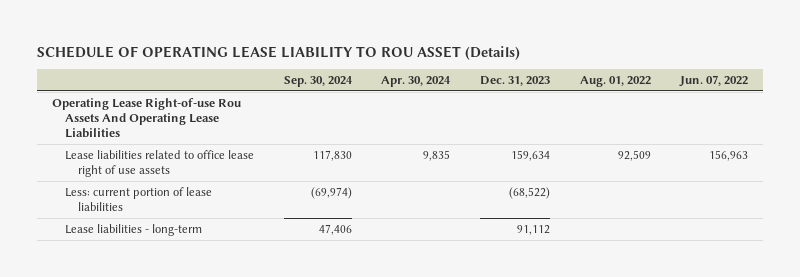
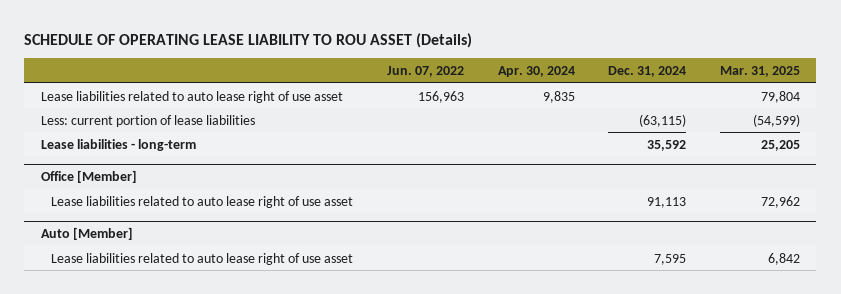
- | Sep. 30, 2024 | Apr. 30, 2024 | Dec. 31, 2023 | Aug. 01, 2022 | Jun. 07, 2022
+ | Jun. 07, 2022 | Apr. 30, 2024 | Dec. 31, 2024 | Mar. 31, 2025
- Operating Lease Right-of-use Rou Assets And Operating Lease Liabilities
- Lease liabilities related to office lease right of use assets | 117,830 | 9,835 | 159,634 | 92,509 | 156,963
+ Lease liabilities related to auto lease right of use asset | 156,963 | 9,835 | | 79,804
+ Office [Member]
+ Lease liabilities related to auto lease right of use asset | | | 91,113 | 72,962
+ Auto [Member]
+ Lease liabilities related to auto lease right of use asset | | | 7,595 | 6,842

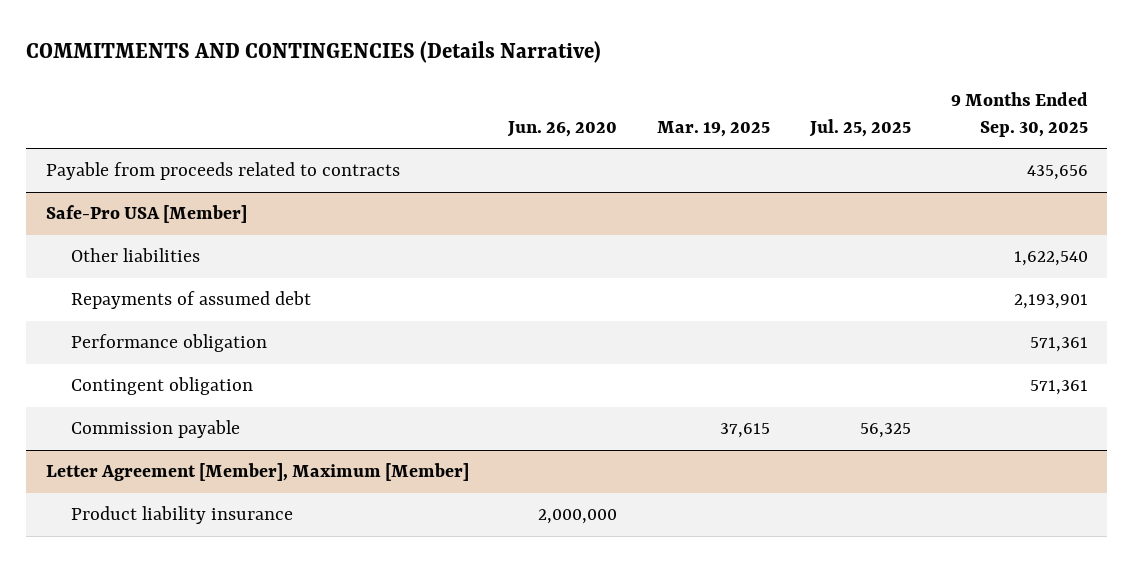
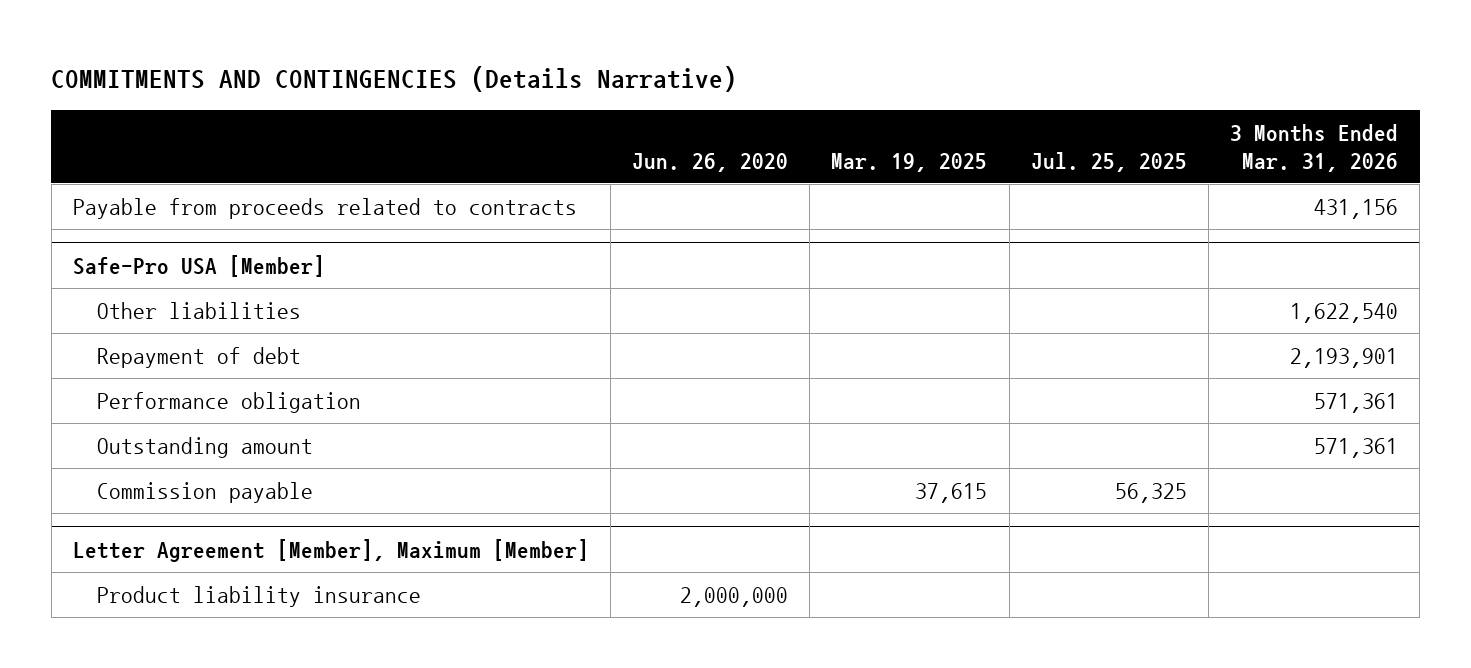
- | Jun. 26, 2020 | Mar. 19, 2025 | Jul. 25, 2025 | 9 Months Ended Sep. 30, 2025
+ | Jun. 26, 2020 | Mar. 19, 2025 | Jul. 25, 2025 | 3 Months Ended Mar. 31, 2026
@ Safe-Pro USA [Member]
- Repayments of assumed debt | | | | 2,193,901
+ Repayment of debt | | | | 2,193,901
- Contingent obligation | | | | 571,361
+ Outstanding amount | | | | 571,361

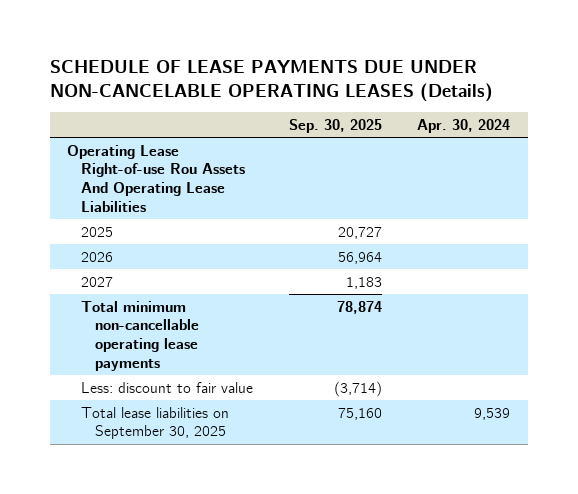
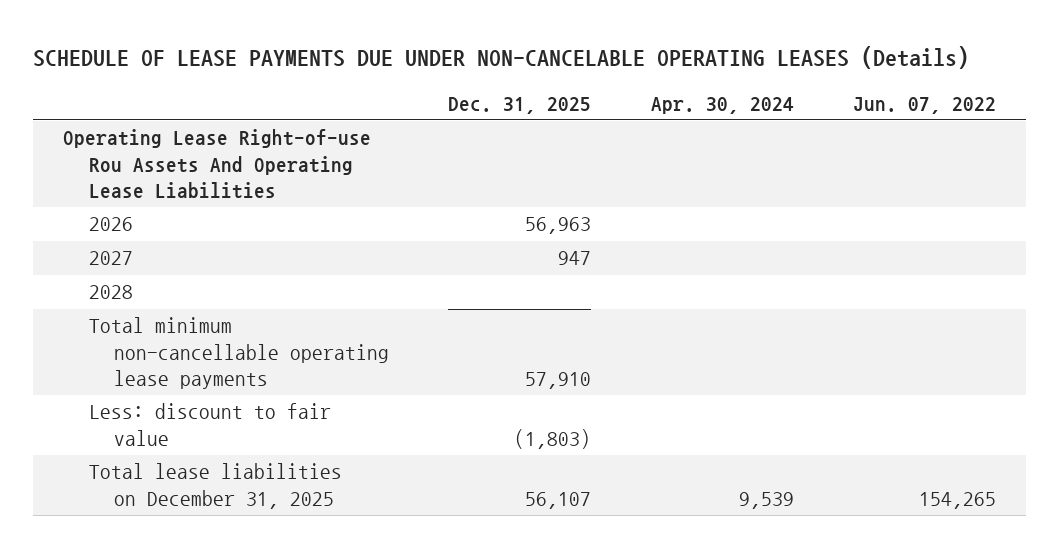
- | Sep. 30, 2025 | Apr. 30, 2024
+ | Dec. 31, 2025 | Apr. 30, 2024 | Jun. 07, 2022
- 2025 | 20,727 |
+ 2028
- Total lease liabilities on September 30, 2025 | 75,160 | 9,539
+ Total lease liabilities on December 31, 2025 | 56,107 | 9,539 | 154,265

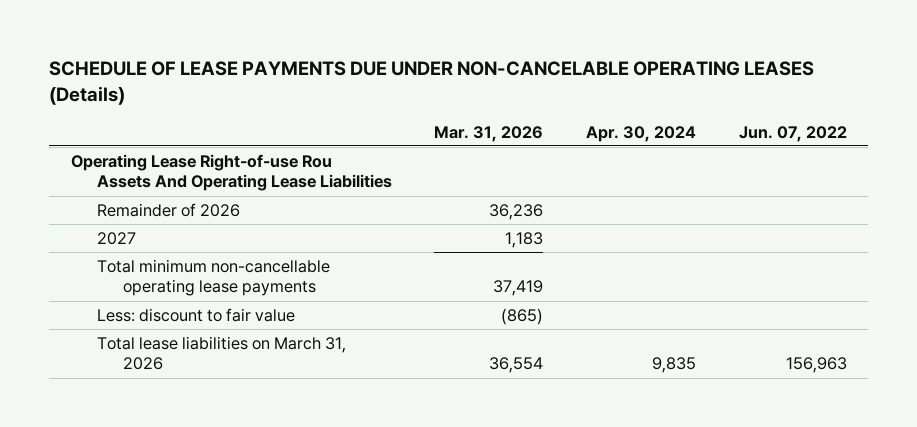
- | Dec. 31, 2025 | Apr. 30, 2024 | Jun. 07, 2022
+ | Mar. 31, 2026 | Apr. 30, 2024 | Jun. 07, 2022
- 2026 | 56,963 | |
+ Remainder of 2026 | 36,236 | |
- 2028
- Total lease liabilities on December 31, 2025 | 56,107 | 9,539 | 154,265
+ Total lease liabilities on March 31, 2026 | 36,554 | 9,835 | 156,963

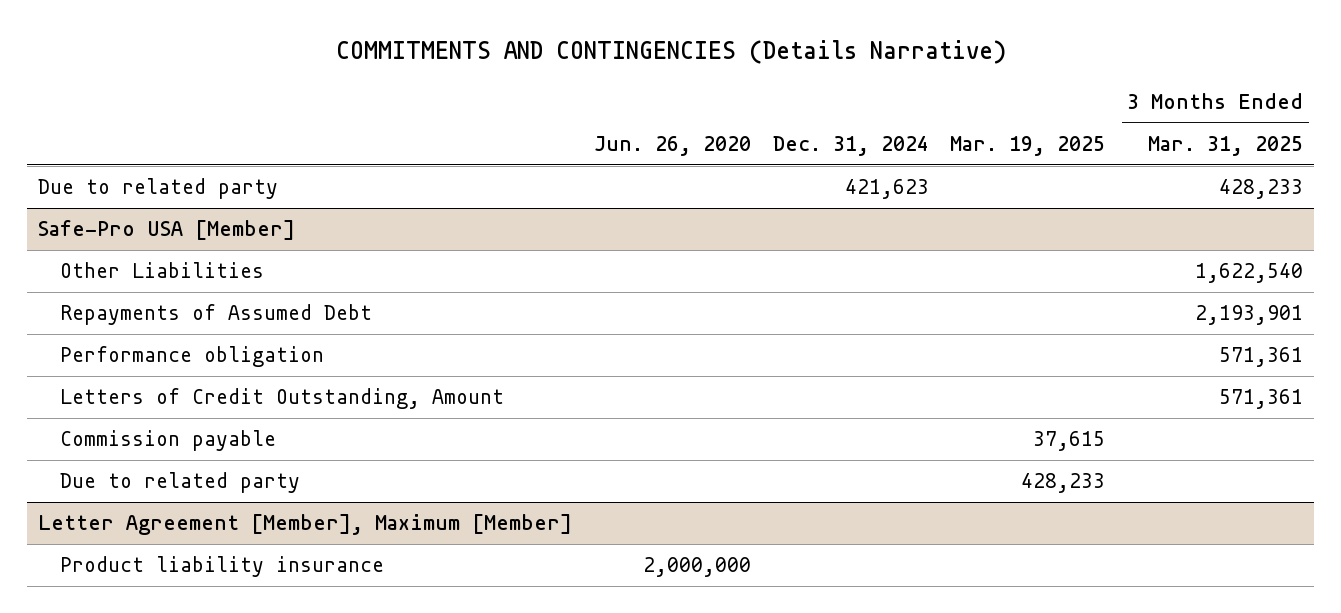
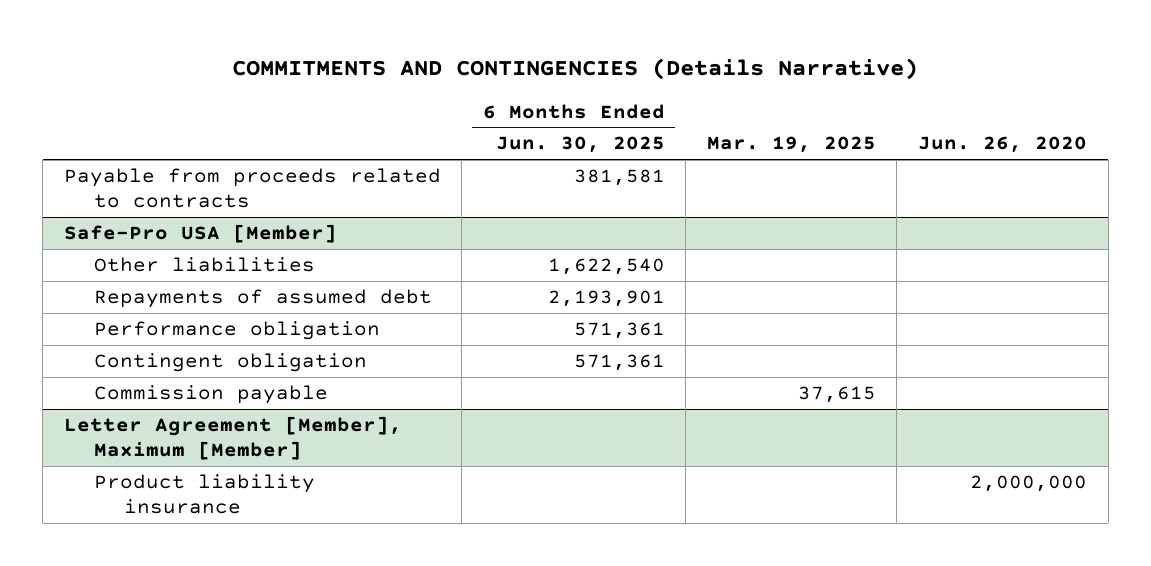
- | Jun. 26, 2020 | Dec. 31, 2024 | Mar. 19, 2025 | 3 Months Ended Mar. 31, 2025
+ | 6 Months Ended Jun. 30, 2025 | Mar. 19, 2025 | Jun. 26, 2020
- Due to related party | | 421,623 | | 428,233
+ Payable from proceeds related to contracts | 381,581 | |
@ Safe-Pro USA [Member]
- Other Liabilities | | | | 1,622,540
- Repayments of Assumed Debt | | | | 2,193,901
+ Other liabilities | 1,622,540 | |
+ Repayments of assumed debt | 2,193,901 | |
- Letters of Credit Outstanding, Amount | | | | 571,361
+ Contingent obligation | 571,361 | |
- Due to related party | | | 428,233 |

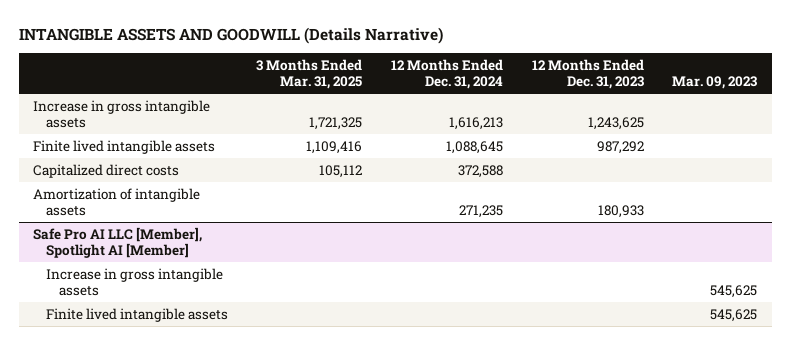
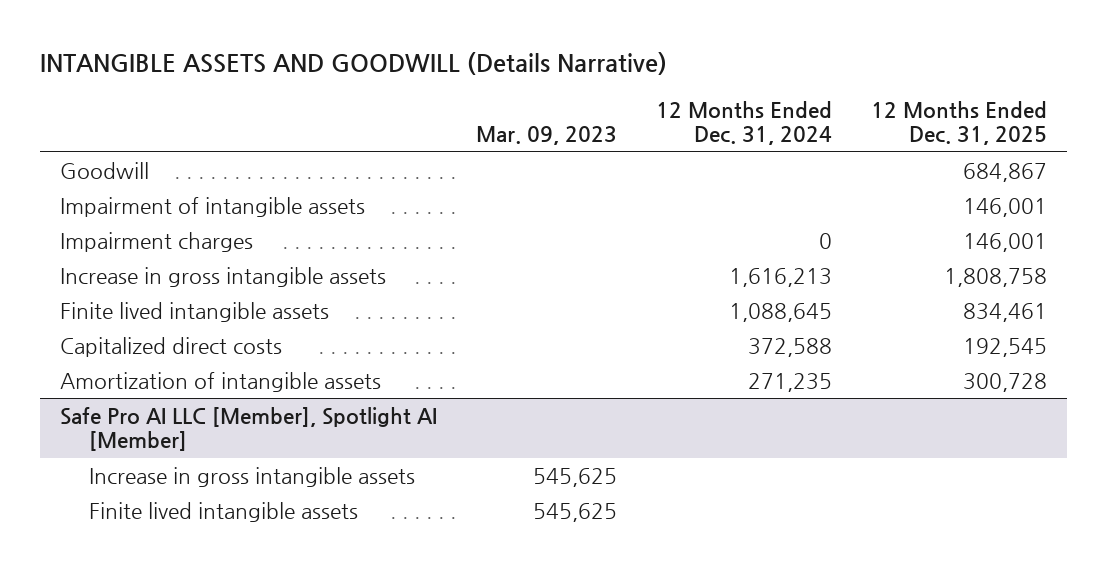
- | 3 Months Ended Mar. 31, 2025 | 12 Months Ended Dec. 31, 2024 | 12 Months Ended Dec. 31, 2023 | Mar. 09, 2023
+ | Mar. 09, 2023 | 12 Months Ended Dec. 31, 2024 | 12 Months Ended Dec. 31, 2025
+ Goodwill | | | 684,867
+ Impairment of intangible assets | | | 146,001
+ Impairment charges | | 0 | 146,001

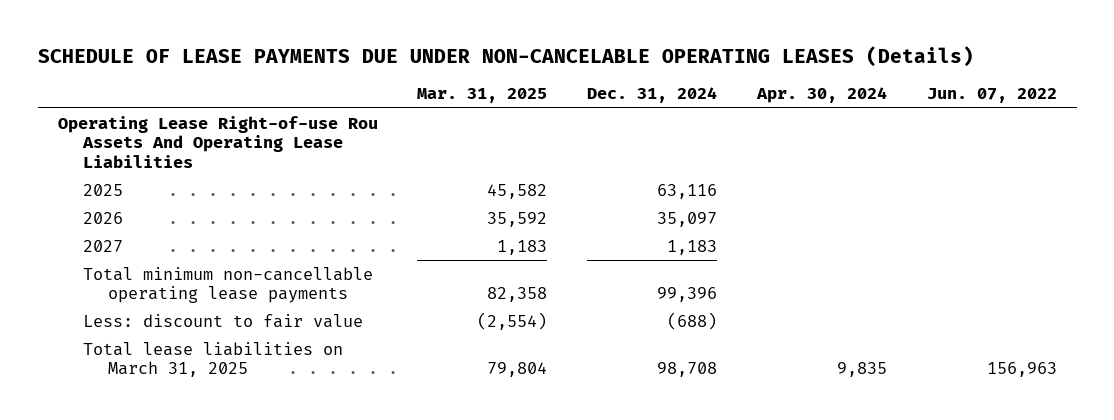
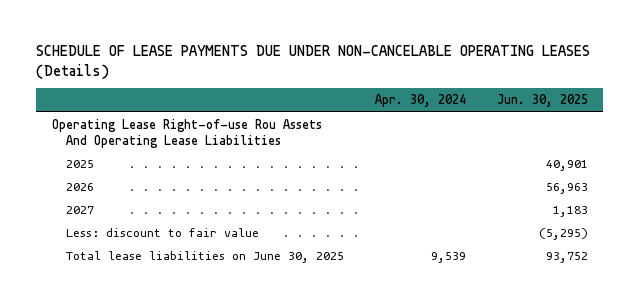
- | Mar. 31, 2025 | Dec. 31, 2024 | Apr. 30, 2024 | Jun. 07, 2022
+ | Apr. 30, 2024 | Jun. 30, 2025
- Total minimum non-cancellable operating lease payments | 82,358 | 99,396 | |
- Total lease liabilities on March 31, 2025 | 79,804 | 98,708 | 9,835 | 156,963
+ Total lease liabilities on June 30, 2025 | 9,539 | 93,752

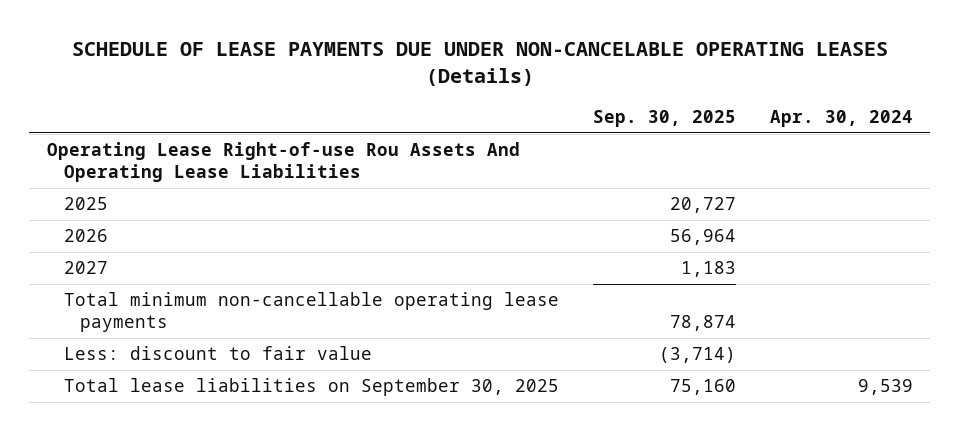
- | Apr. 30, 2024 | Jun. 30, 2025
+ | Sep. 30, 2025 | Apr. 30, 2024
+ Total minimum non-cancellable operating lease payments | 78,874 |
- Total lease liabilities on June 30, 2025 | 9,539 | 93,752
+ Total lease liabilities on September 30, 2025 | 75,160 | 9,539

